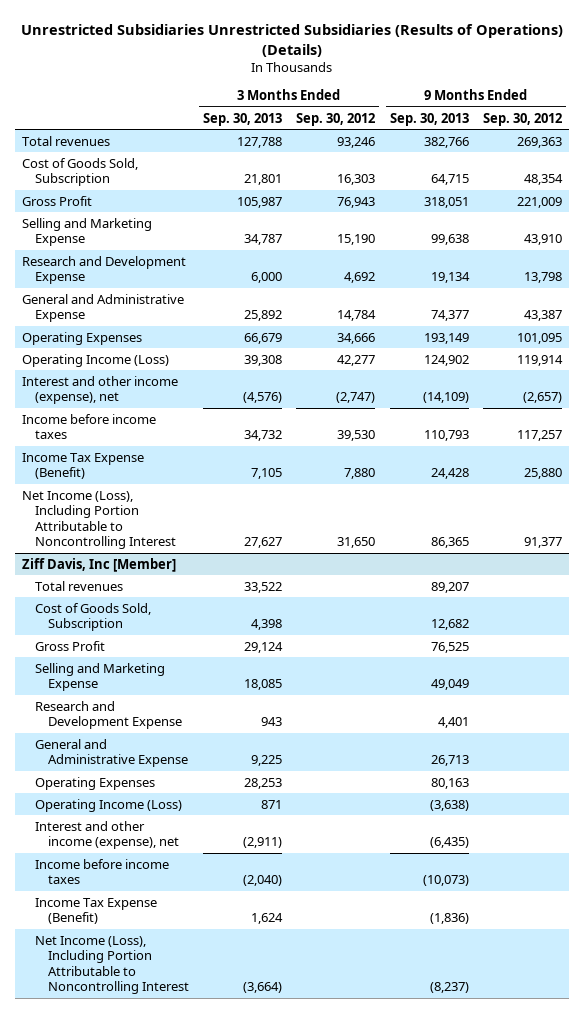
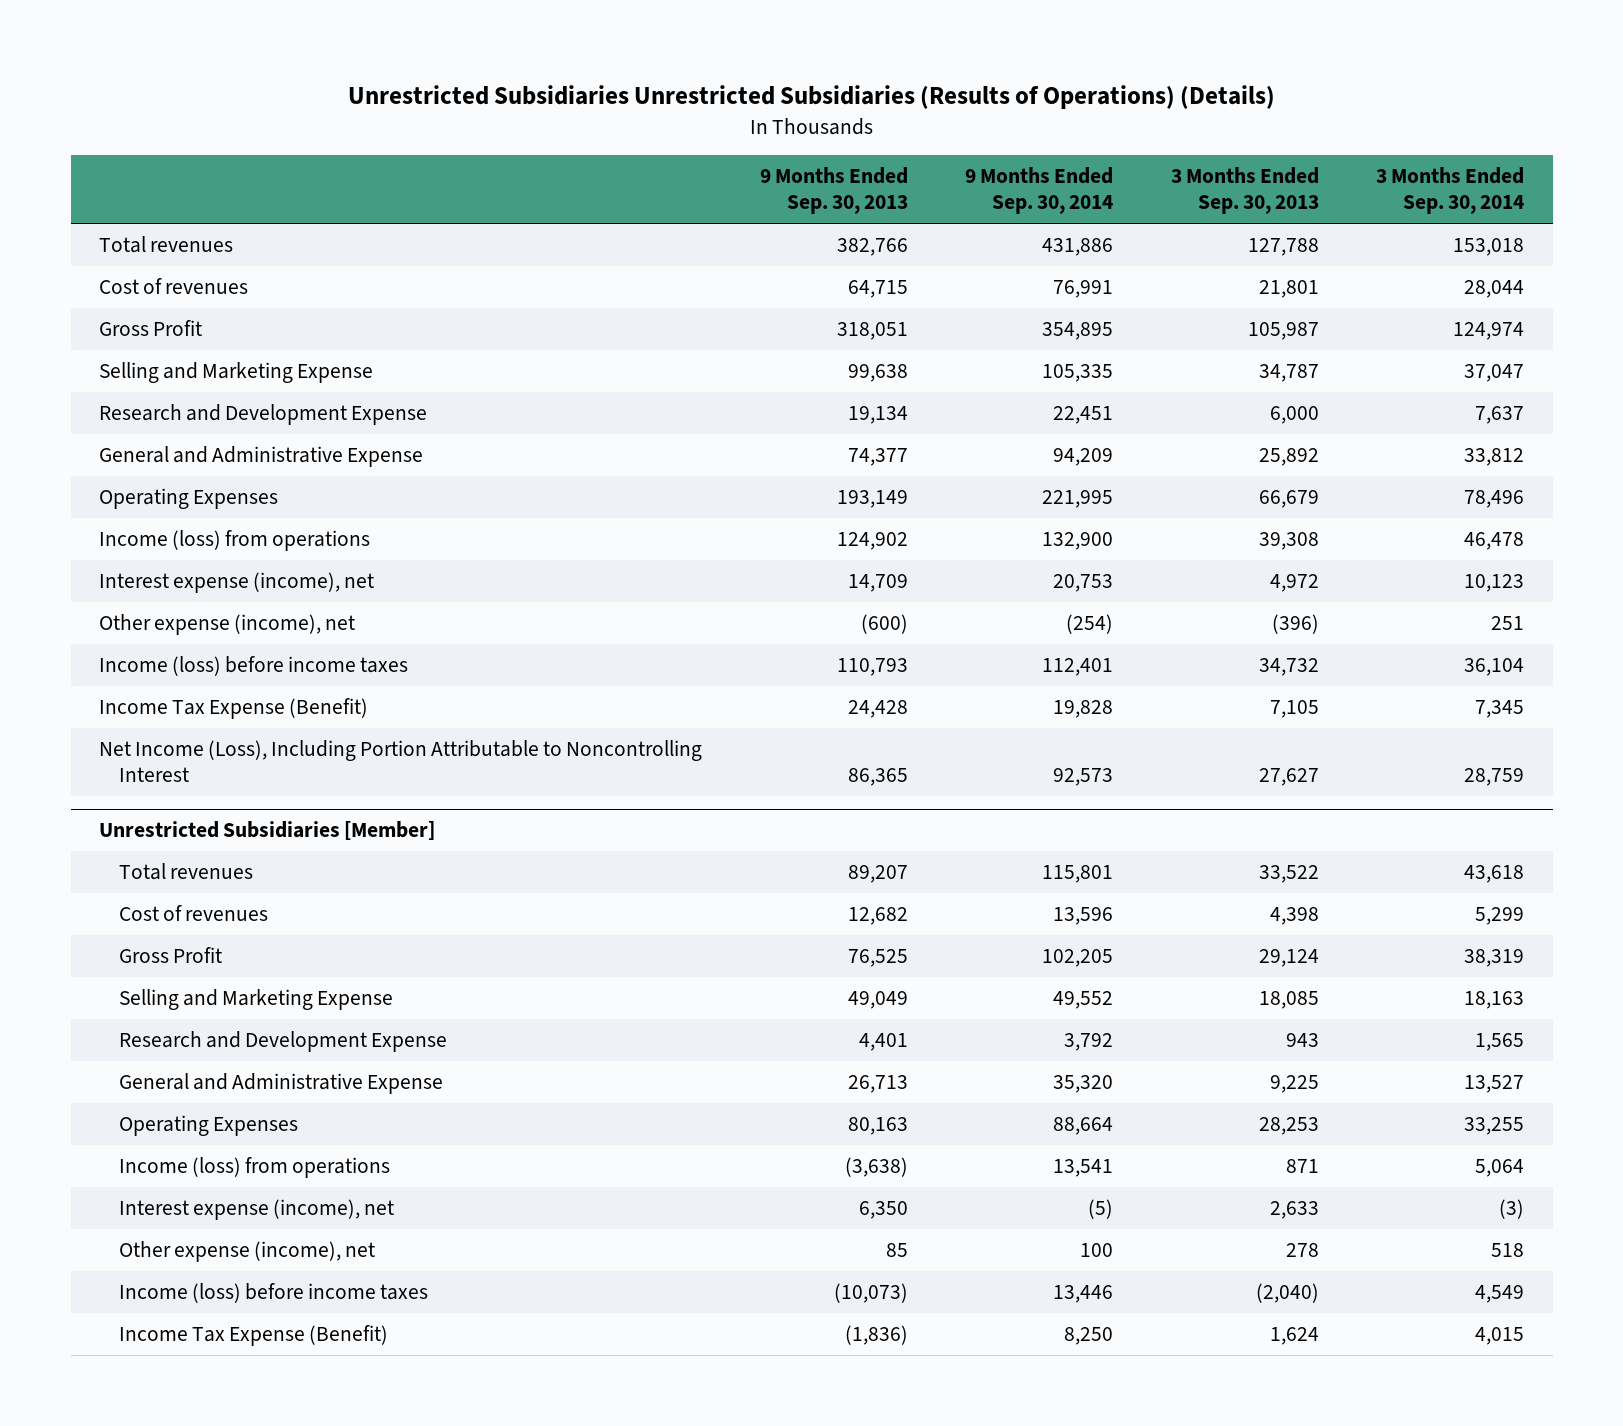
- | 3 Months Ended Sep. 30, 2013 | 3 Months Ended Sep. 30, 2012 | 9 Months Ended Sep. 30, 2013 | 9 Months Ended Sep. 30, 2012
+ | 9 Months Ended Sep. 30, 2013 | 9 Months Ended Sep. 30, 2014 | 3 Months Ended Sep. 30, 2013 | 3 Months Ended Sep. 30, 2014
- Cost of Goods Sold, Subscription | 21,801 | 16,303 | 64,715 | 48,354
+ Cost of revenues | 64,715 | 76,991 | 21,801 | 28,044
- Operating Income (Loss) | 39,308 | 42,277 | 124,902 | 119,914
- Interest and other income (expense), net | (4,576) | (2,747) | (14,109) | (2,657)
- Income before income taxes | 34,732 | 39,530 | 110,793 | 117,257
+ Income (loss) from operations | 124,902 | 132,900 | 39,308 | 46,478
+ Interest expense (income), net | 14,709 | 20,753 | 4,972 | 10,123
+ Other expense (income), net | (600) | (254) | (396) | 251
+ Income (loss) before income taxes | 110,793 | 112,401 | 34,732 | 36,104
- Ziff Davis, Inc [Member]
+ Unrestricted Subsidiaries [Member]
- Cost of Goods Sold, Subscription | 4,398 | | 12,682 |
+ Cost of revenues | 12,682 | 13,596 | 4,398 | 5,299
- Operating Income (Loss) | 871 | | (3,638) |
- Interest and other income (expense), net | (2,911) | | (6,435) |
- Income before income taxes | (2,040) | | (10,073) |
+ Income (loss) from operations | (3,638) | 13,541 | 871 | 5,064
+ Interest expense (income), net | 6,350 | (5) | 2,633 | (3)
+ Other expense (income), net | 85 | 100 | 278 | 518
+ Income (loss) before income taxes | (10,073) | 13,446 | (2,040) | 4,549
- Net Income (Loss), Including Portion Attributable to Noncontrolling Interest | (3,664) | | (8,237) |

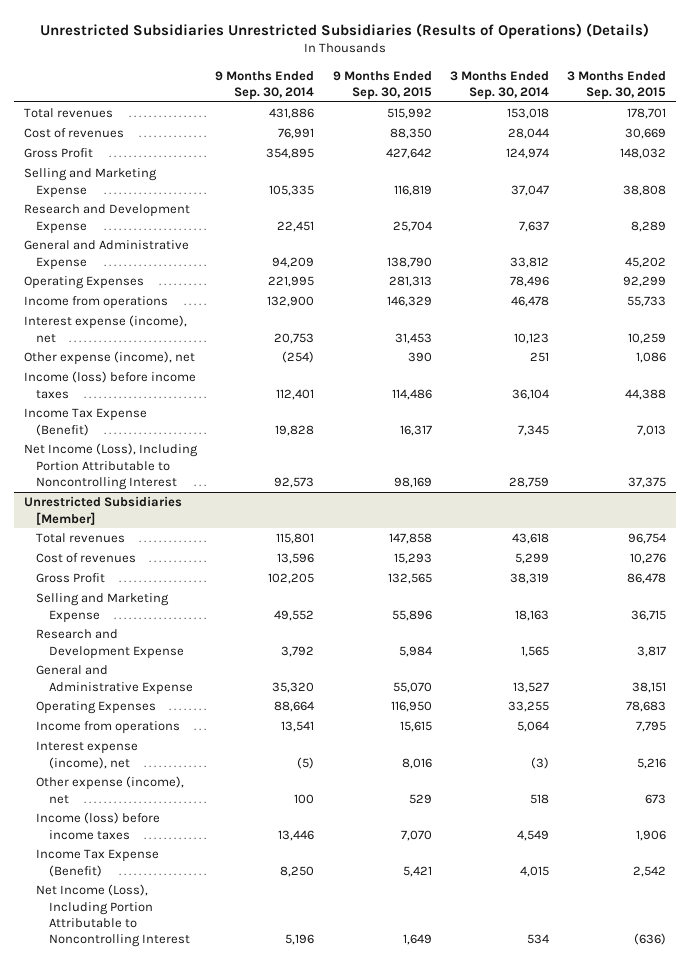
- | 9 Months Ended Sep. 30, 2013 | 9 Months Ended Sep. 30, 2014 | 3 Months Ended Sep. 30, 2013 | 3 Months Ended Sep. 30, 2014
+ | 9 Months Ended Sep. 30, 2014 | 9 Months Ended Sep. 30, 2015 | 3 Months Ended Sep. 30, 2014 | 3 Months Ended Sep. 30, 2015
- Income (loss) from operations | 124,902 | 132,900 | 39,308 | 46,478
+ Income from operations | 132,900 | 146,329 | 46,478 | 55,733
@ Unrestricted Subsidiaries [Member]
- Income (loss) from operations | (3,638) | 13,541 | 871 | 5,064
+ Income from operations | 13,541 | 15,615 | 5,064 | 7,795
+ Net Income (Loss), Including Portion Attributable to Noncontrolling Interest | 5,196 | 1,649 | 534 | (636)

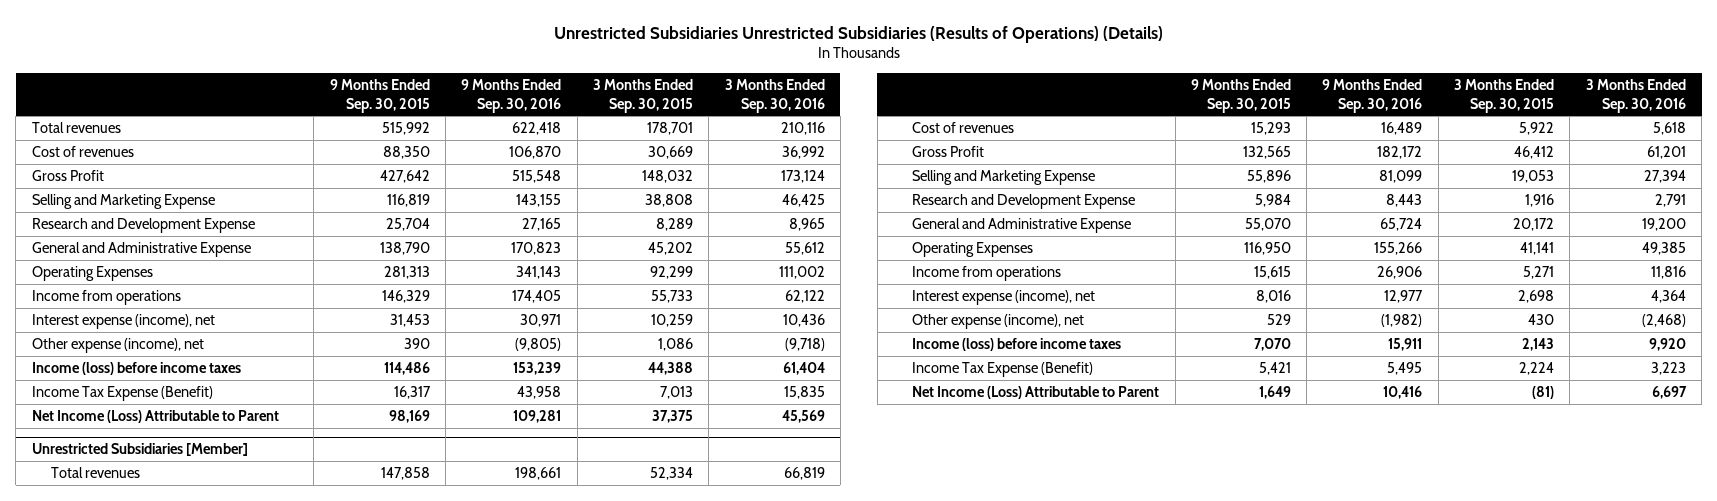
- | 9 Months Ended Sep. 30, 2014 | 9 Months Ended Sep. 30, 2015 | 3 Months Ended Sep. 30, 2014 | 3 Months Ended Sep. 30, 2015
+ | 9 Months Ended Sep. 30, 2015 | 9 Months Ended Sep. 30, 2016 | 3 Months Ended Sep. 30, 2015 | 3 Months Ended Sep. 30, 2016
- Net Income (Loss), Including Portion Attributable to Noncontrolling Interest | 92,573 | 98,169 | 28,759 | 37,375
+ Net Income (Loss) Attributable to Parent | 98,169 | 109,281 | 37,375 | 45,569
@ Unrestricted Subsidiaries [Member]
- Total revenues | 115,801 | 147,858 | 43,618 | 96,754
- Cost of revenues | 13,596 | 15,293 | 5,299 | 10,276
- Gross Profit | 102,205 | 132,565 | 38,319 | 86,478
- Selling and Marketing Expense | 49,552 | 55,896 | 18,163 | 36,715
- Research and Development Expense | 3,792 | 5,984 | 1,565 | 3,817
- General and Administrative Expense | 35,320 | 55,070 | 13,527 | 38,151
- Operating Expenses | 88,664 | 116,950 | 33,255 | 78,683
- Income from operations | 13,541 | 15,615 | 5,064 | 7,795
- Interest expense (income), net | (5) | 8,016 | (3) | 5,216
- Other expense (income), net | 100 | 529 | 518 | 673
- Income (loss) before income taxes | 13,446 | 7,070 | 4,549 | 1,906
- Income Tax Expense (Benefit) | 8,250 | 5,421 | 4,015 | 2,542
- Net Income (Loss), Including Portion Attributable to Noncontrolling Interest | 5,196 | 1,649 | 534 | (636)
+ Total revenues | 147,858 | 198,661 | 52,334 | 66,819
+ Cost of revenues | 15,293 | 16,489 | 5,922 | 5,618
+ Gross Profit | 132,565 | 182,172 | 46,412 | 61,201
+ Selling and Marketing Expense | 55,896 | 81,099 | 19,053 | 27,394
+ Research and Development Expense | 5,984 | 8,443 | 1,916 | 2,791
+ General and Administrative Expense | 55,070 | 65,724 | 20,172 | 19,200
+ Operating Expenses | 116,950 | 155,266 | 41,141 | 49,385
+ Income from operations | 15,615 | 26,906 | 5,271 | 11,816
+ Interest expense (income), net | 8,016 | 12,977 | 2,698 | 4,364
+ Other expense (income), net | 529 | (1,982) | 430 | (2,468)
+ Income (loss) before income taxes | 7,070 | 15,911 | 2,143 | 9,920
+ Income Tax Expense (Benefit) | 5,421 | 5,495 | 2,224 | 3,223
+ Net Income (Loss) Attributable to Parent | 1,649 | 10,416 | (81) | 6,697

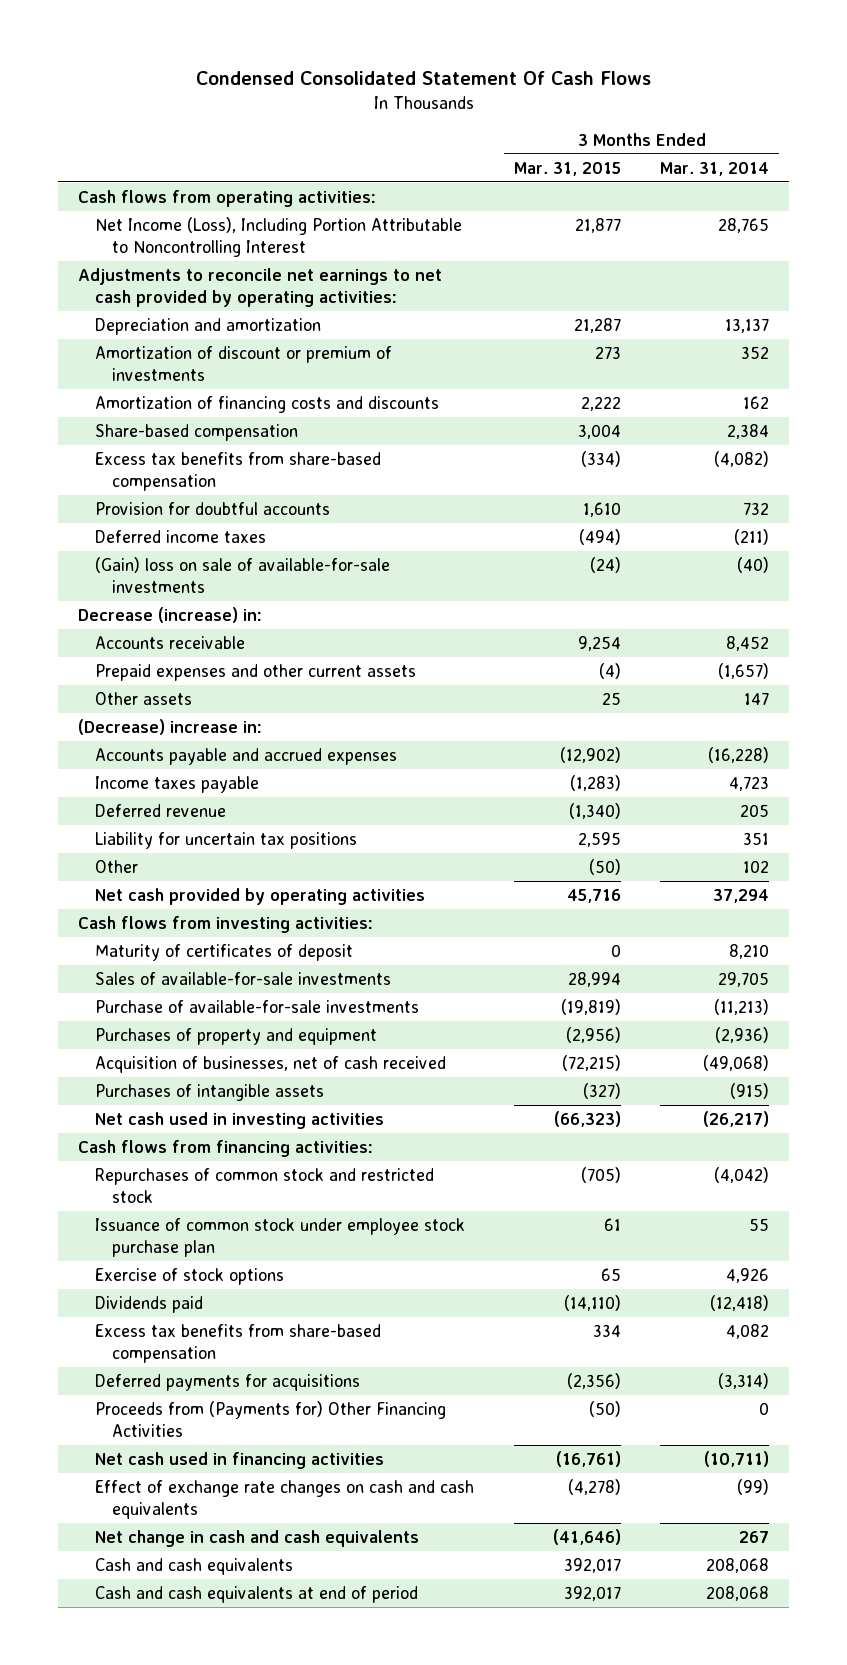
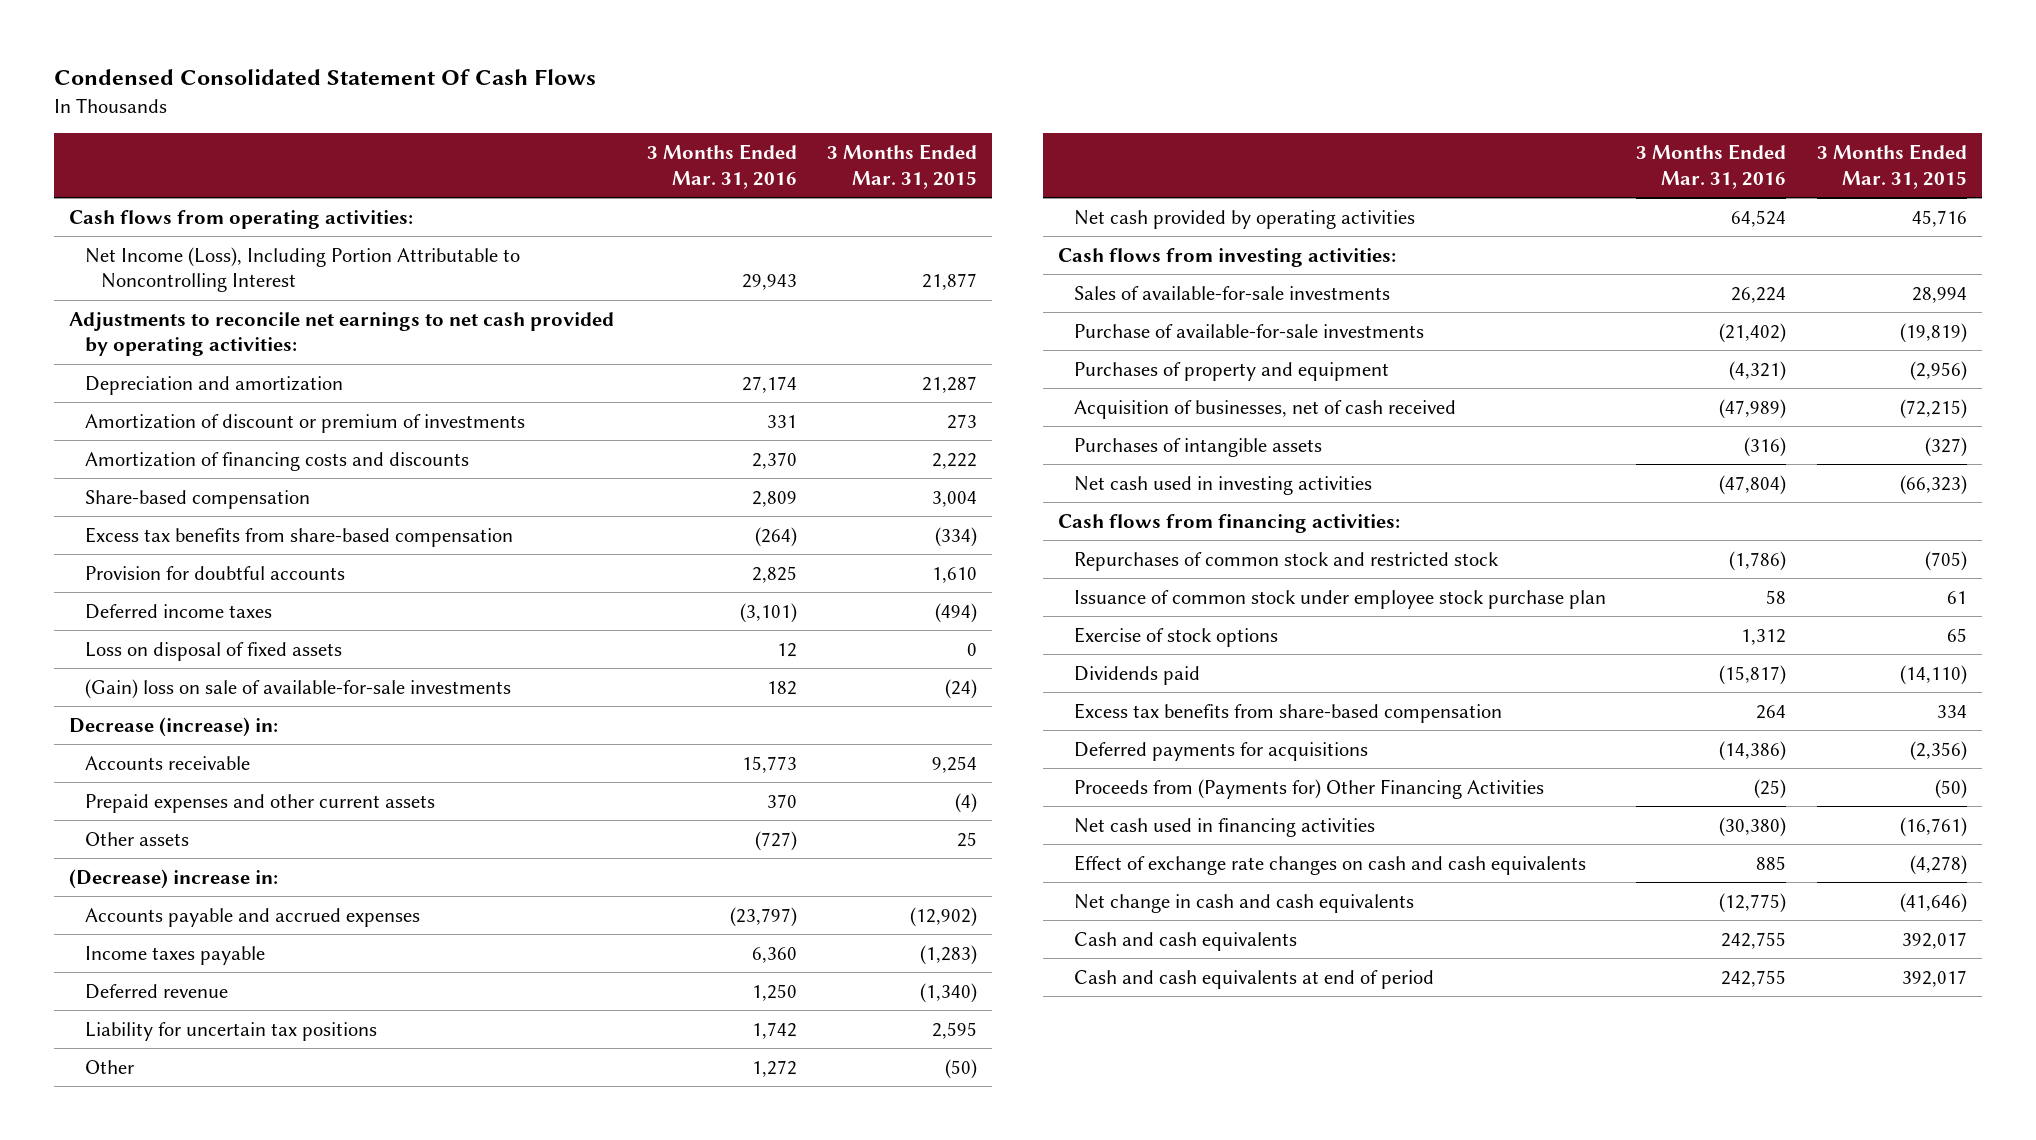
- | 3 Months Ended Mar. 31, 2015 | 3 Months Ended Mar. 31, 2014
+ | 3 Months Ended Mar. 31, 2016 | 3 Months Ended Mar. 31, 2015
+ Loss on disposal of fixed assets | 12 | 0
- Maturity of certificates of deposit | 0 | 8,210

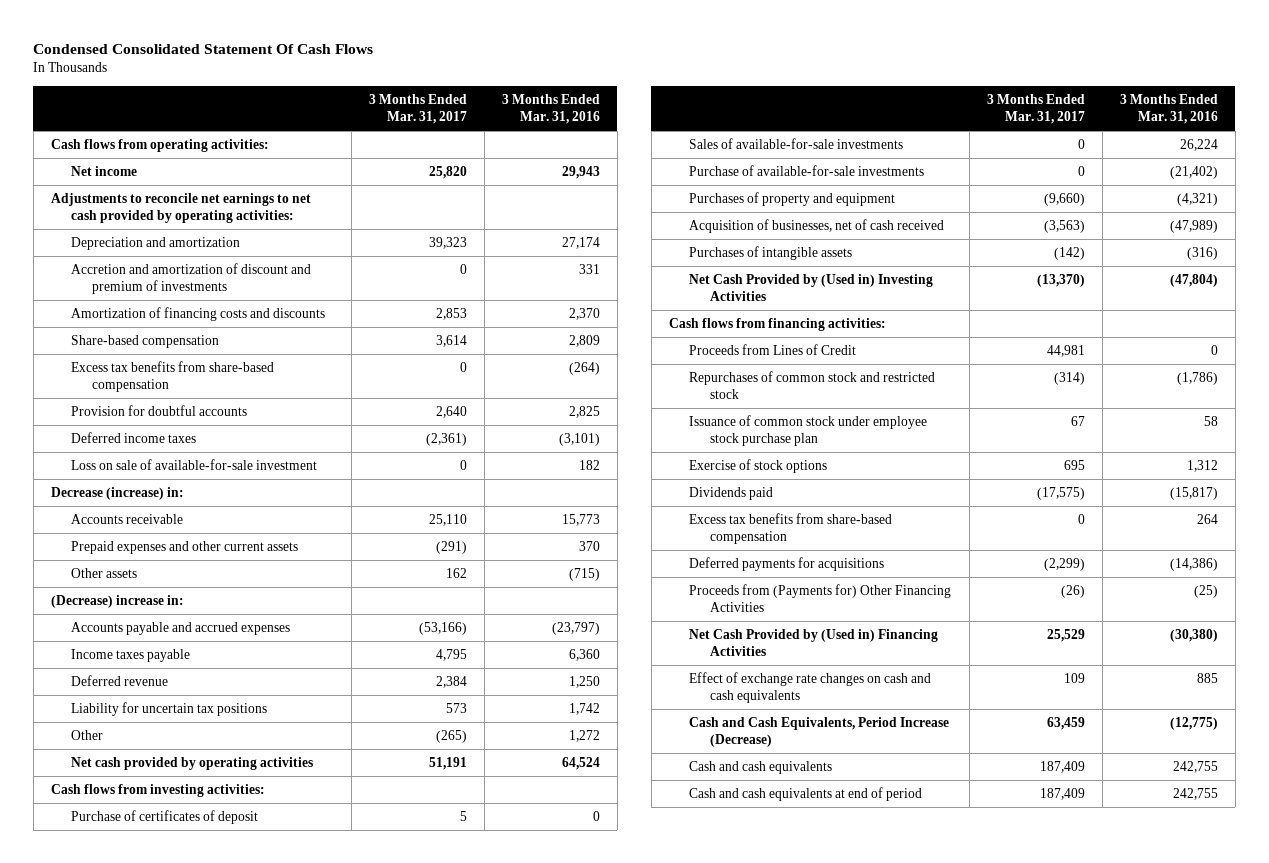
- | 3 Months Ended Mar. 31, 2016 | 3 Months Ended Mar. 31, 2015
+ | 3 Months Ended Mar. 31, 2017 | 3 Months Ended Mar. 31, 2016
- Net Income (Loss), Including Portion Attributable to Noncontrolling Interest | 29,943 | 21,877
+ Net income | 25,820 | 29,943
- Amortization of discount or premium of investments | 331 | 273
+ Accretion and amortization of discount and premium of investments | 0 | 331
- Loss on disposal of fixed assets | 12 | 0
- (Gain) loss on sale of available-for-sale investments | 182 | (24)
+ Loss on sale of available-for-sale investment | 0 | 182
- Other assets | (727) | 25
+ Other assets | 162 | (715)
+ Purchase of certificates of deposit | 5 | 0
- Net cash used in investing activities | (47,804) | (66,323)
+ Net Cash Provided by (Used in) Investing Activities | (13,370) | (47,804)
+ Proceeds from Lines of Credit | 44,981 | 0
- Net cash used in financing activities | (30,380) | (16,761)
+ Net Cash Provided by (Used in) Financing Activities | 25,529 | (30,380)
- Net change in cash and cash equivalents | (12,775) | (41,646)
+ Cash and Cash Equivalents, Period Increase (Decrease) | 63,459 | (12,775)

